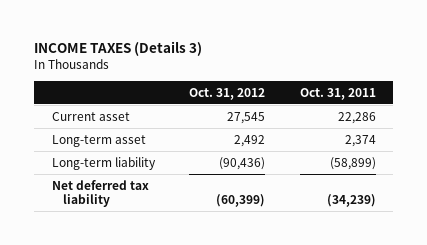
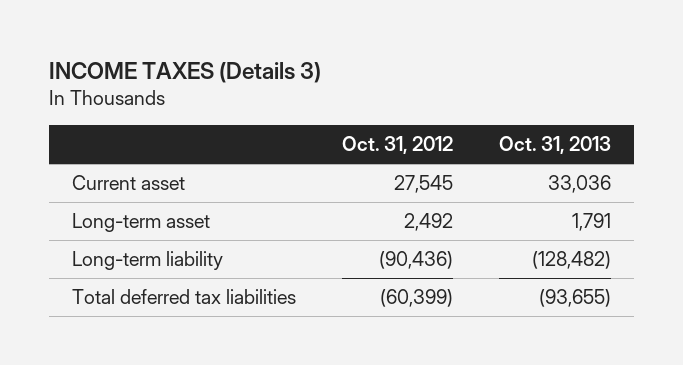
- | Oct. 31, 2012 | Oct. 31, 2011
+ | Oct. 31, 2012 | Oct. 31, 2013
- Net deferred tax liability | (60,399) | (34,239)
+ Total deferred tax liabilities | (60,399) | (93,655)

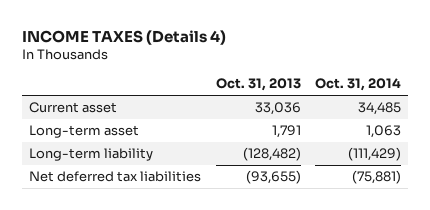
- INCOME TAXES (Details 3)
+ INCOME TAXES (Details 4)
- | Oct. 31, 2012 | Oct. 31, 2013
+ | Oct. 31, 2013 | Oct. 31, 2014
- Total deferred tax liabilities | (60,399) | (93,655)
+ Net deferred tax liabilities | (93,655) | (75,881)

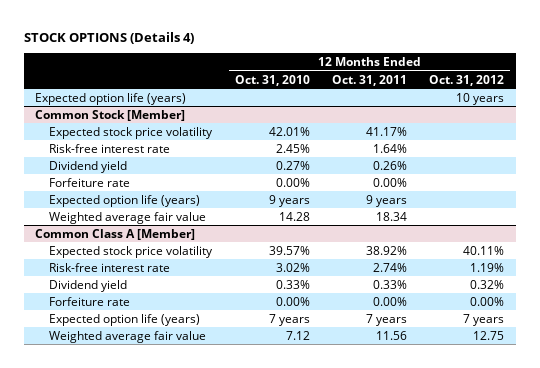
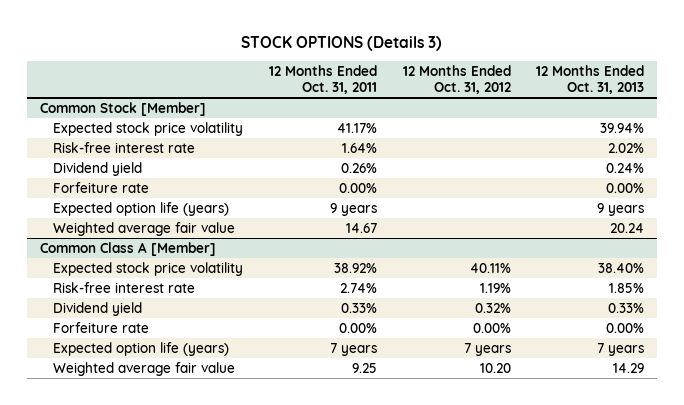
- STOCK OPTIONS (Details 4)
+ STOCK OPTIONS (Details 3)
- | 12 Months Ended Oct. 31, 2010 | 12 Months Ended Oct. 31, 2011 | 12 Months Ended Oct. 31, 2012
+ | 12 Months Ended Oct. 31, 2011 | 12 Months Ended Oct. 31, 2012 | 12 Months Ended Oct. 31, 2013
- Expected option life (years) | | | 10 years
@ Common Stock [Member]
- Weighted average fair value | 14.28 | 18.34 |
+ Weighted average fair value | 14.67 | | 20.24
@ Common Class A [Member]
- Weighted average fair value | 7.12 | 11.56 | 12.75
+ Weighted average fair value | 9.25 | 10.20 | 14.29

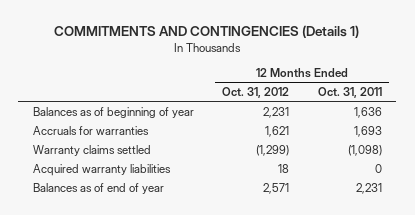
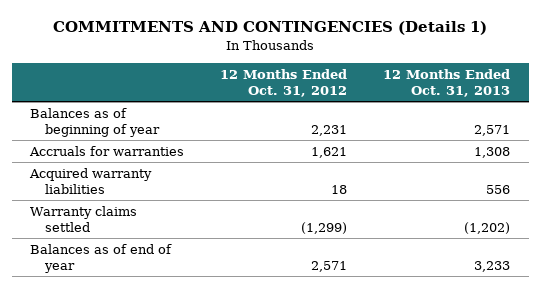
- | 12 Months Ended Oct. 31, 2012 | 12 Months Ended Oct. 31, 2011
+ | 12 Months Ended Oct. 31, 2012 | 12 Months Ended Oct. 31, 2013
moved down: Warranty claims settled | (1,299) | (1,202)

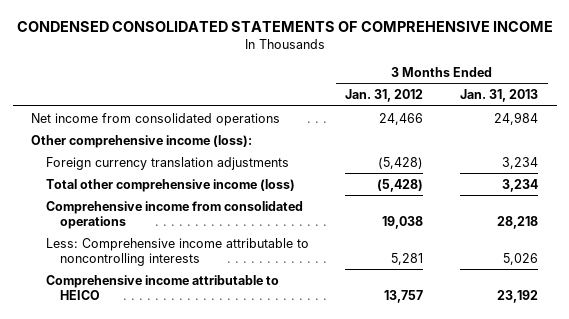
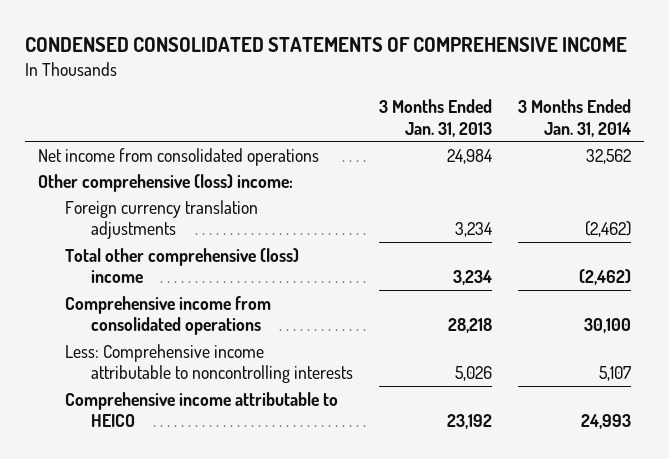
- | 3 Months Ended Jan. 31, 2012 | 3 Months Ended Jan. 31, 2013
+ | 3 Months Ended Jan. 31, 2013 | 3 Months Ended Jan. 31, 2014
- Other comprehensive income (loss):
+ Other comprehensive (loss) income:
- Total other comprehensive income (loss) | (5,428) | 3,234
+ Total other comprehensive (loss) income | 3,234 | (2,462)

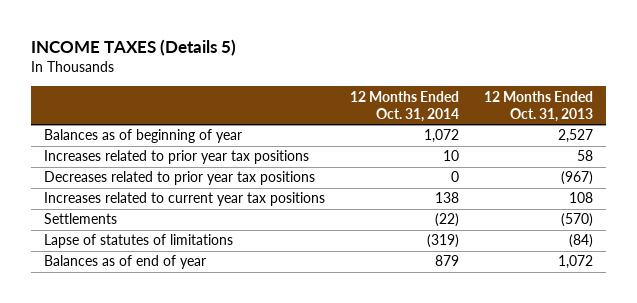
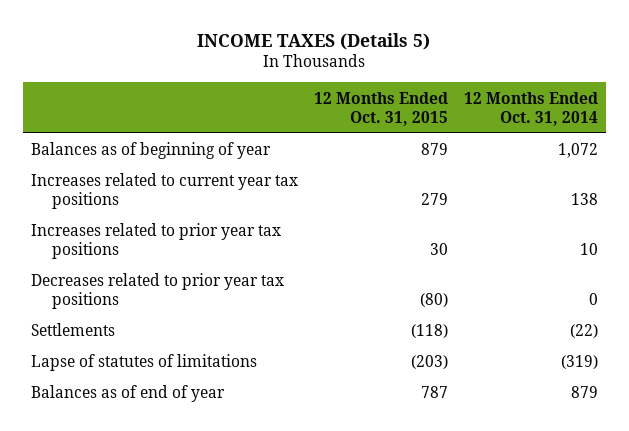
- | 12 Months Ended Oct. 31, 2014 | 12 Months Ended Oct. 31, 2013
+ | 12 Months Ended Oct. 31, 2015 | 12 Months Ended Oct. 31, 2014
moved up: Increases related to current year tax positions | 279 | 138

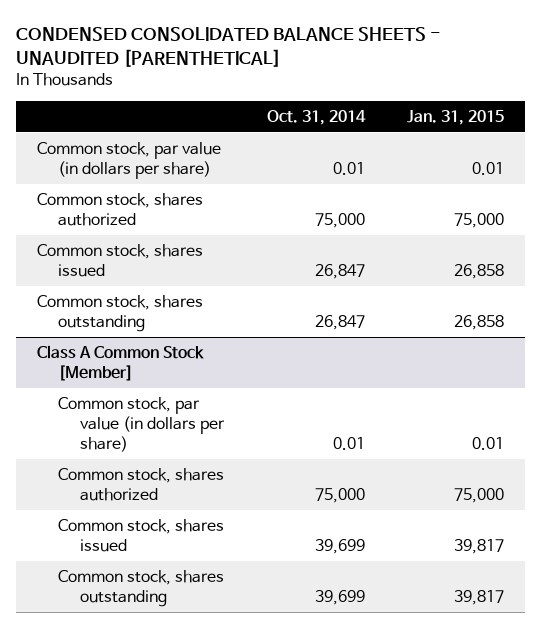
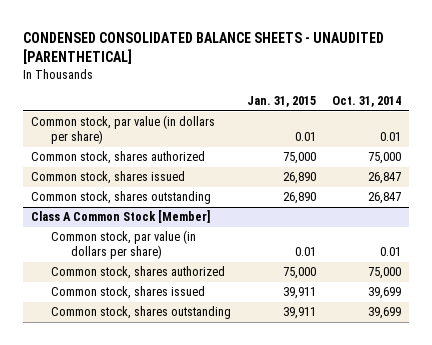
- | Oct. 31, 2014 | Jan. 31, 2015
+ | Jan. 31, 2015 | Oct. 31, 2014
- Common stock, shares issued | 26,847 | 26,858
- Common stock, shares outstanding | 26,847 | 26,858
+ Common stock, shares issued | 26,890 | 26,847
+ Common stock, shares outstanding | 26,890 | 26,847
@ Class A Common Stock [Member]
- Common stock, shares issued | 39,699 | 39,817
- Common stock, shares outstanding | 39,699 | 39,817
+ Common stock, shares issued | 39,911 | 39,699
+ Common stock, shares outstanding | 39,911 | 39,699

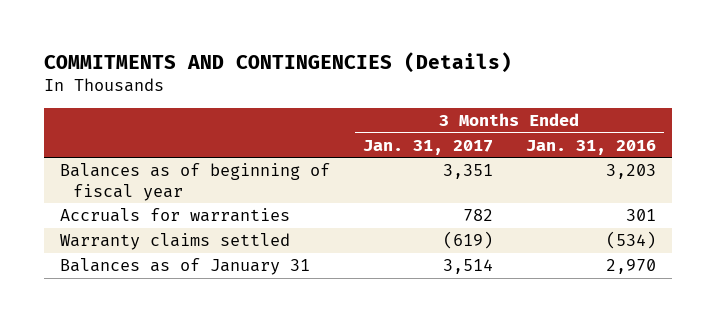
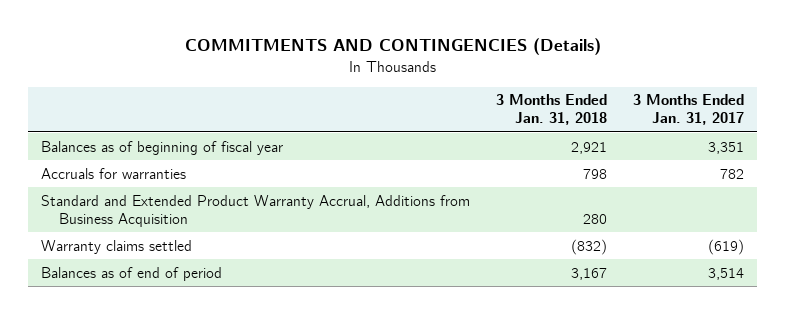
- | 3 Months Ended Jan. 31, 2017 | 3 Months Ended Jan. 31, 2016
+ | 3 Months Ended Jan. 31, 2018 | 3 Months Ended Jan. 31, 2017
+ Standard and Extended Product Warranty Accrual, Additions from Business Acquisition | 280 |
- Balances as of January 31 | 3,514 | 2,970
+ Balances as of end of period | 3,167 | 3,514

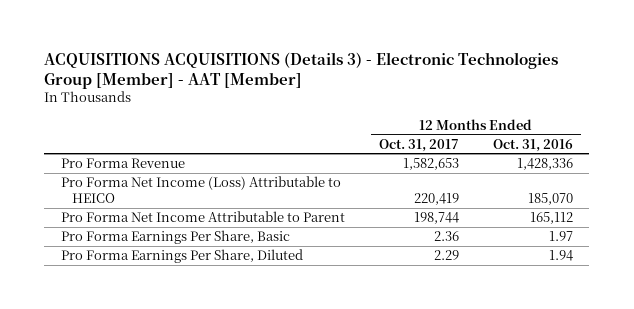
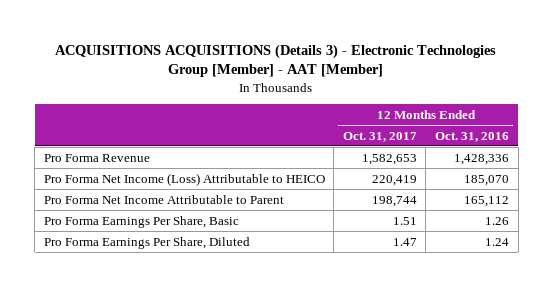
- Pro Forma Earnings Per Share, Basic | 2.36 | 1.97
- Pro Forma Earnings Per Share, Diluted | 2.29 | 1.94
+ Pro Forma Earnings Per Share, Basic | 1.51 | 1.26
+ Pro Forma Earnings Per Share, Diluted | 1.47 | 1.24

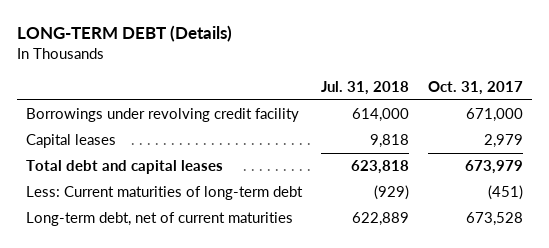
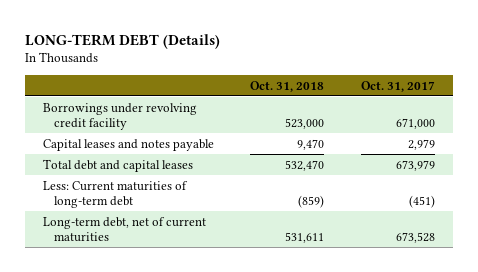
- | Jul. 31, 2018 | Oct. 31, 2017
+ | Oct. 31, 2018 | Oct. 31, 2017
- Capital leases | 9,818 | 2,979
+ Capital leases and notes payable | 9,470 | 2,979

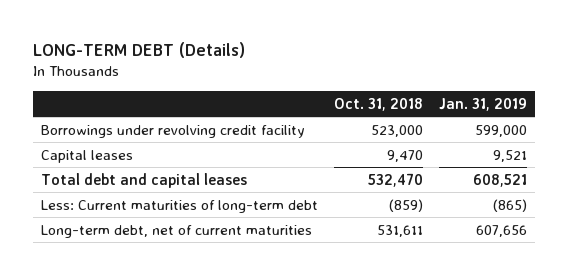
- | Oct. 31, 2018 | Oct. 31, 2017
+ | Oct. 31, 2018 | Jan. 31, 2019
- Capital leases and notes payable | 9,470 | 2,979
+ Capital leases | 9,470 | 9,521

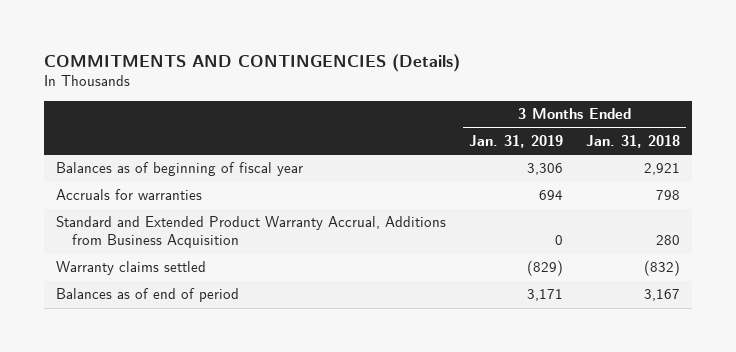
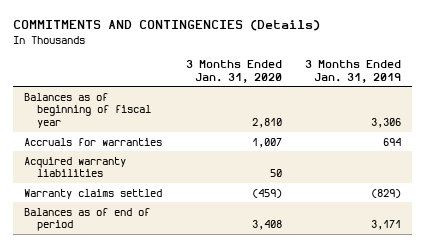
- | 3 Months Ended Jan. 31, 2019 | 3 Months Ended Jan. 31, 2018
+ | 3 Months Ended Jan. 31, 2020 | 3 Months Ended Jan. 31, 2019
- Standard and Extended Product Warranty Accrual, Additions from Business Acquisition | 0 | 280
+ Acquired warranty liabilities | 50 |

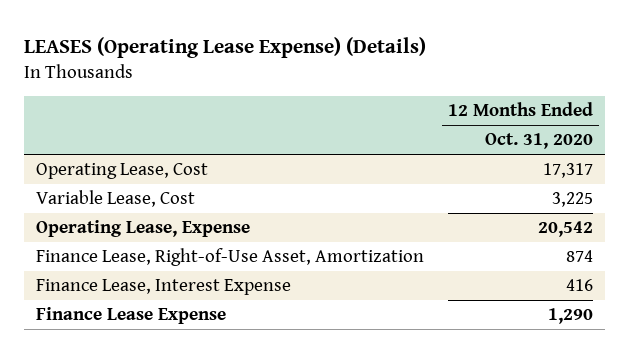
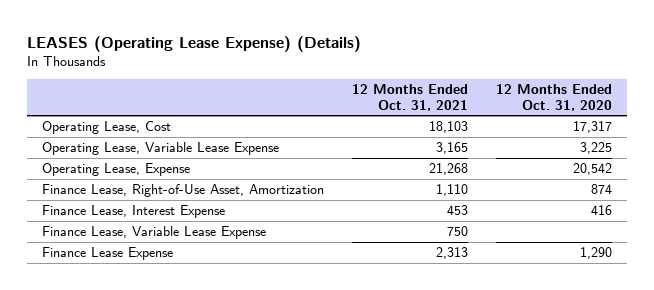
- | 12 Months Ended Oct. 31, 2020
+ | 12 Months Ended Oct. 31, 2021 | 12 Months Ended Oct. 31, 2020
- Variable Lease, Cost | 3,225
+ Operating Lease, Variable Lease Expense | 3,165 | 3,225
+ Finance Lease, Variable Lease Expense | 750 |

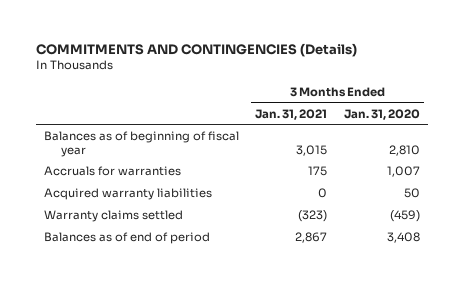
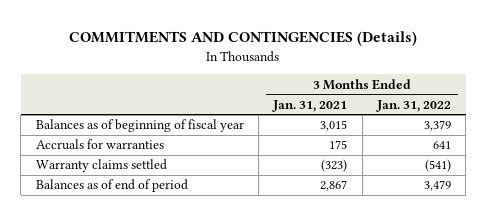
- | 3 Months Ended Jan. 31, 2021 | 3 Months Ended Jan. 31, 2020
+ | 3 Months Ended Jan. 31, 2021 | 3 Months Ended Jan. 31, 2022
- Acquired warranty liabilities | 0 | 50

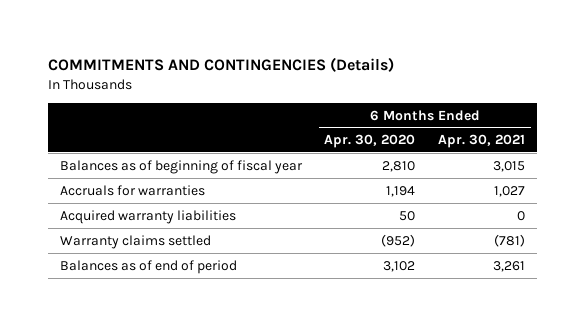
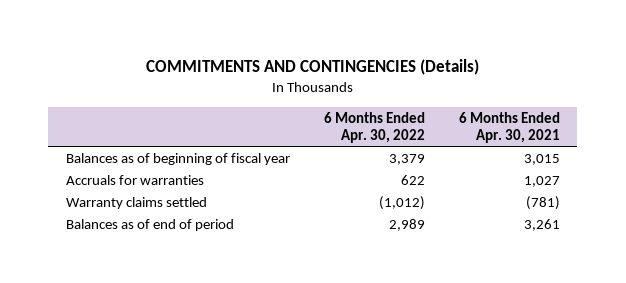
- | 6 Months Ended Apr. 30, 2020 | 6 Months Ended Apr. 30, 2021
+ | 6 Months Ended Apr. 30, 2022 | 6 Months Ended Apr. 30, 2021
- Acquired warranty liabilities | 50 | 0

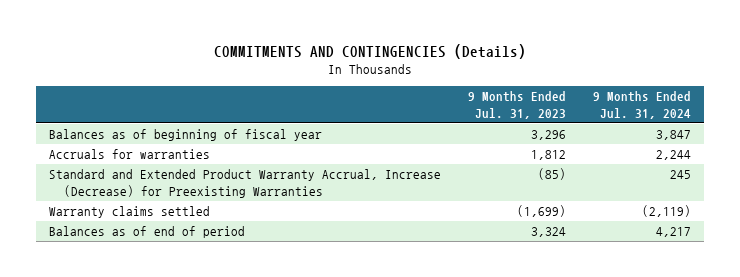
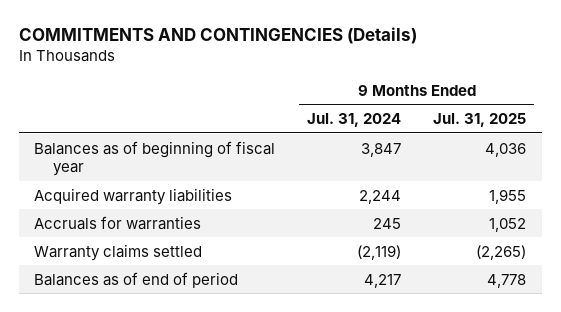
- | 9 Months Ended Jul. 31, 2023 | 9 Months Ended Jul. 31, 2024
+ | 9 Months Ended Jul. 31, 2024 | 9 Months Ended Jul. 31, 2025
- Accruals for warranties | 1,812 | 2,244
- Standard and Extended Product Warranty Accrual, Increase (Decrease) for Preexisting Warranties | (85) | 245
+ Acquired warranty liabilities | 2,244 | 1,955
+ Accruals for warranties | 245 | 1,052

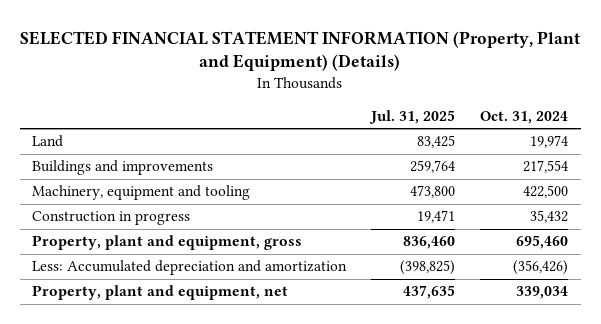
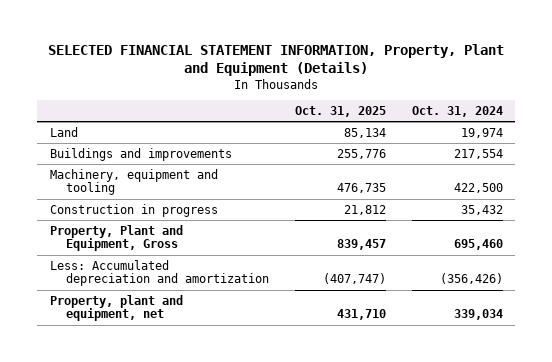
- SELECTED FINANCIAL STATEMENT INFORMATION (Property, Plant and Equipment) (Details)
+ SELECTED FINANCIAL STATEMENT INFORMATION, Property, Plant and Equipment (Details)
- | Jul. 31, 2025 | Oct. 31, 2024
+ | Oct. 31, 2025 | Oct. 31, 2024
- Property, plant and equipment, gross | 836,460 | 695,460
+ Property, Plant and Equipment, Gross | 839,457 | 695,460

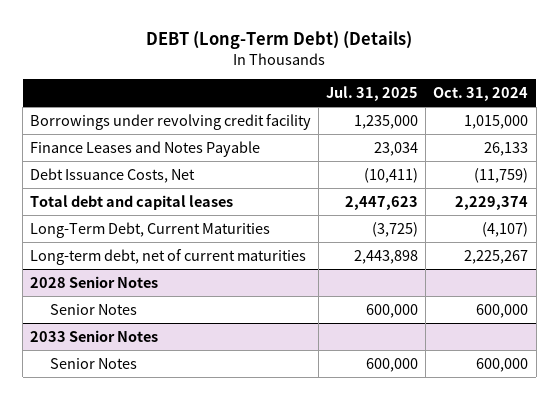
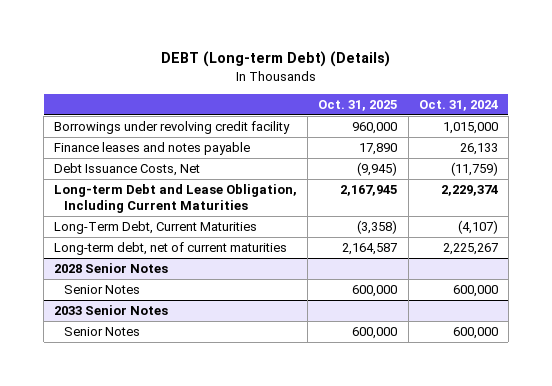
- DEBT (Long-Term Debt) (Details)
+ DEBT (Long-term Debt) (Details)
- | Jul. 31, 2025 | Oct. 31, 2024
+ | Oct. 31, 2025 | Oct. 31, 2024
- Finance Leases and Notes Payable | 23,034 | 26,133
+ Finance leases and notes payable | 17,890 | 26,133
- Total debt and capital leases | 2,447,623 | 2,229,374
+ Long-term Debt and Lease Obligation, Including Current Maturities | 2,167,945 | 2,229,374

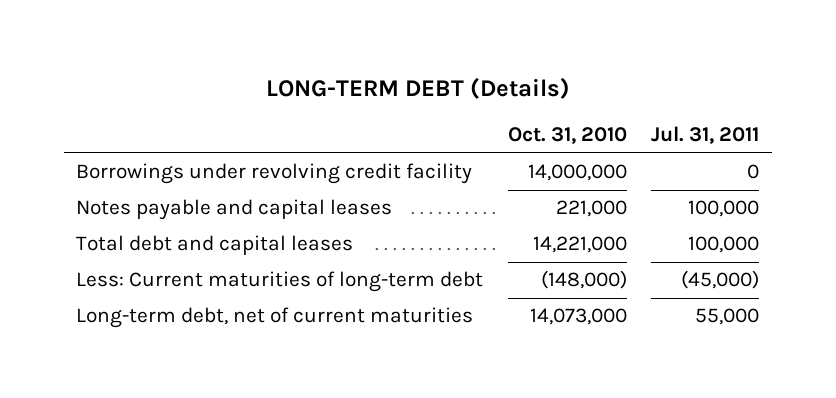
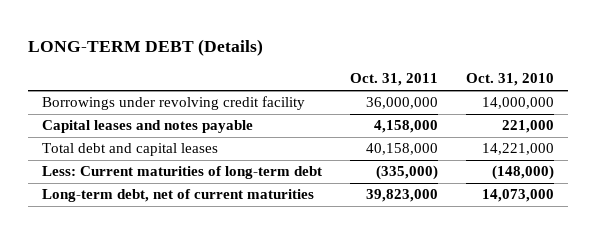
- | Oct. 31, 2010 | Jul. 31, 2011
+ | Oct. 31, 2011 | Oct. 31, 2010
- Notes payable and capital leases | 221,000 | 100,000
+ Capital leases and notes payable | 4,158,000 | 221,000

